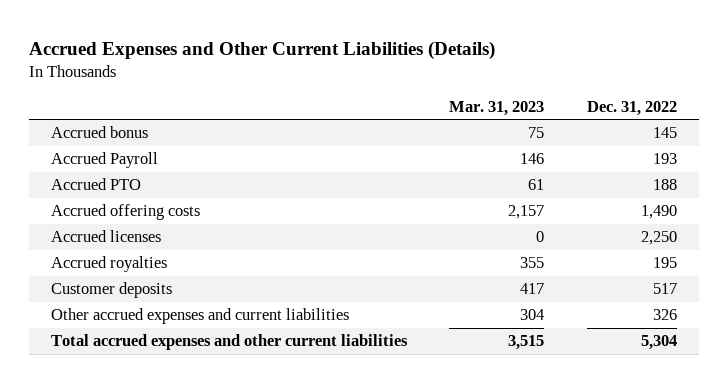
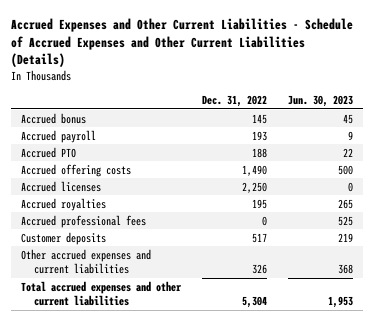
- Accrued Expenses and Other Current Liabilities (Details)
+ Accrued Expenses and Other Current Liabilities - Schedule of Accrued Expenses and Other Current Liabilities (Details)
- | Mar. 31, 2023 | Dec. 31, 2022
+ | Dec. 31, 2022 | Jun. 30, 2023
- Accrued Payroll | 146 | 193
+ Accrued payroll | 193 | 9
+ Accrued professional fees | 0 | 525

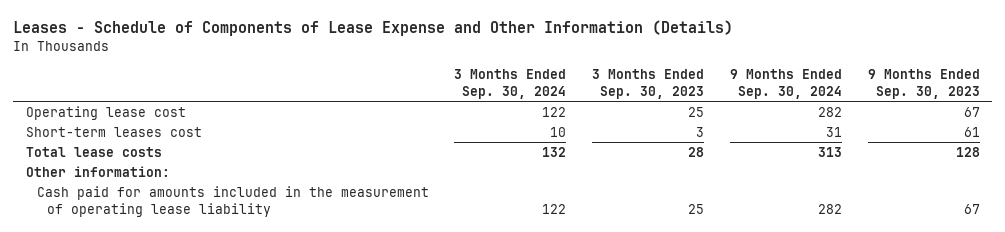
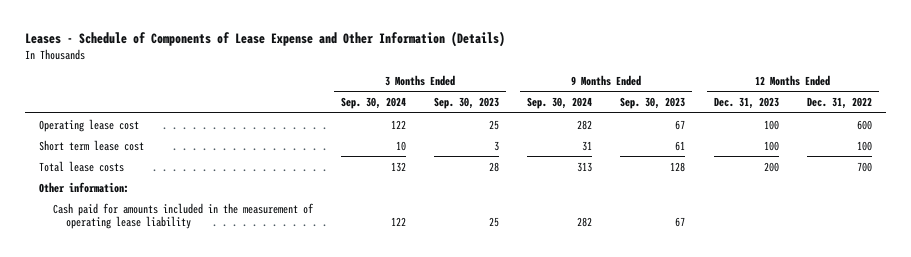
- | 3 Months Ended Sep. 30, 2024 | 3 Months Ended Sep. 30, 2023 | 9 Months Ended Sep. 30, 2024 | 9 Months Ended Sep. 30, 2023
+ | 3 Months Ended Sep. 30, 2024 | 3 Months Ended Sep. 30, 2023 | 9 Months Ended Sep. 30, 2024 | 9 Months Ended Sep. 30, 2023 | 12 Months Ended Dec. 31, 2023 | 12 Months Ended Dec. 31, 2022
- Short-term leases cost | 10 | 3 | 31 | 61
+ Short term lease cost | 10 | 3 | 31 | 61 | 100 | 100

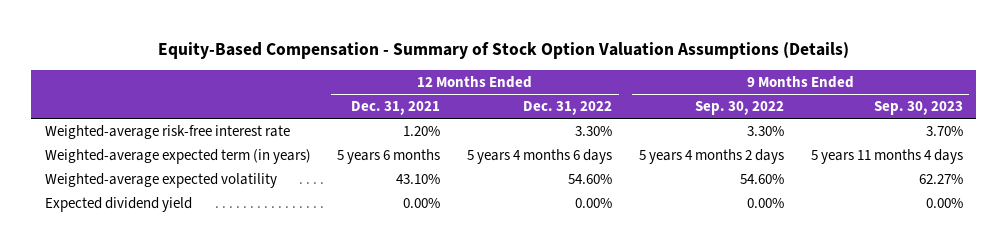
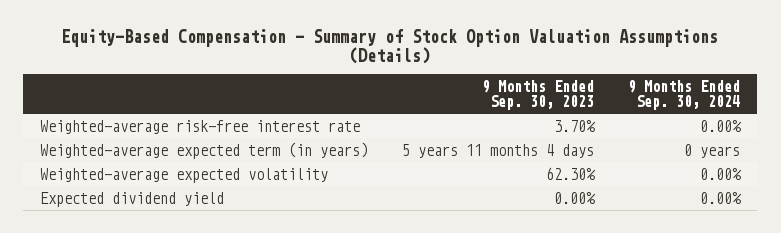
- | 12 Months Ended Dec. 31, 2021 | 12 Months Ended Dec. 31, 2022 | 9 Months Ended Sep. 30, 2022 | 9 Months Ended Sep. 30, 2023
+ | 9 Months Ended Sep. 30, 2023 | 9 Months Ended Sep. 30, 2024
- Weighted-average expected volatility | 43.10% | 54.60% | 54.60% | 62.27%
+ Weighted-average expected volatility | 62.30% | 0.00%

